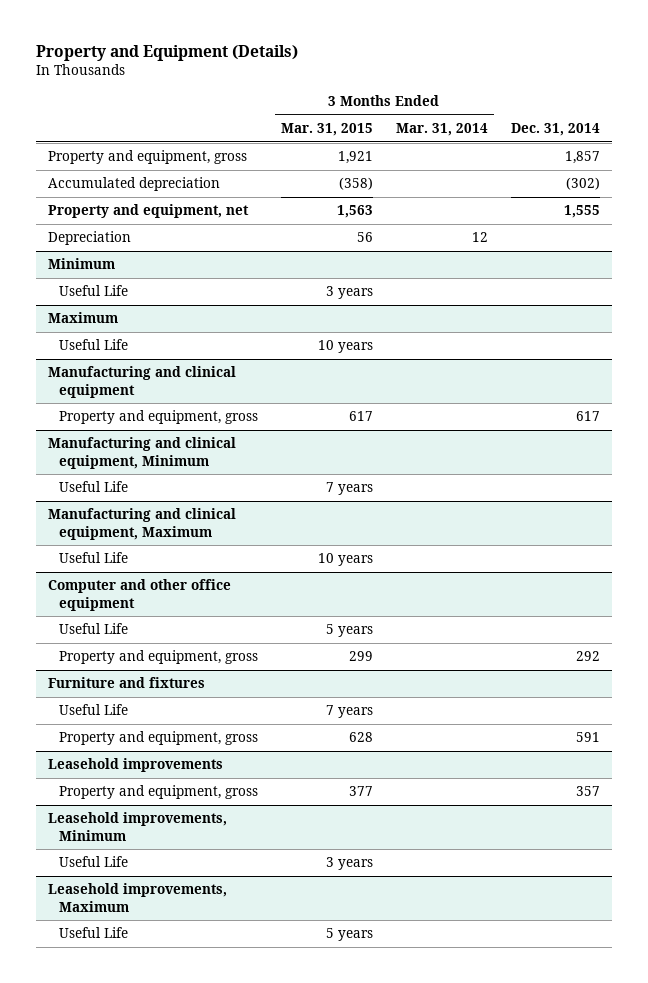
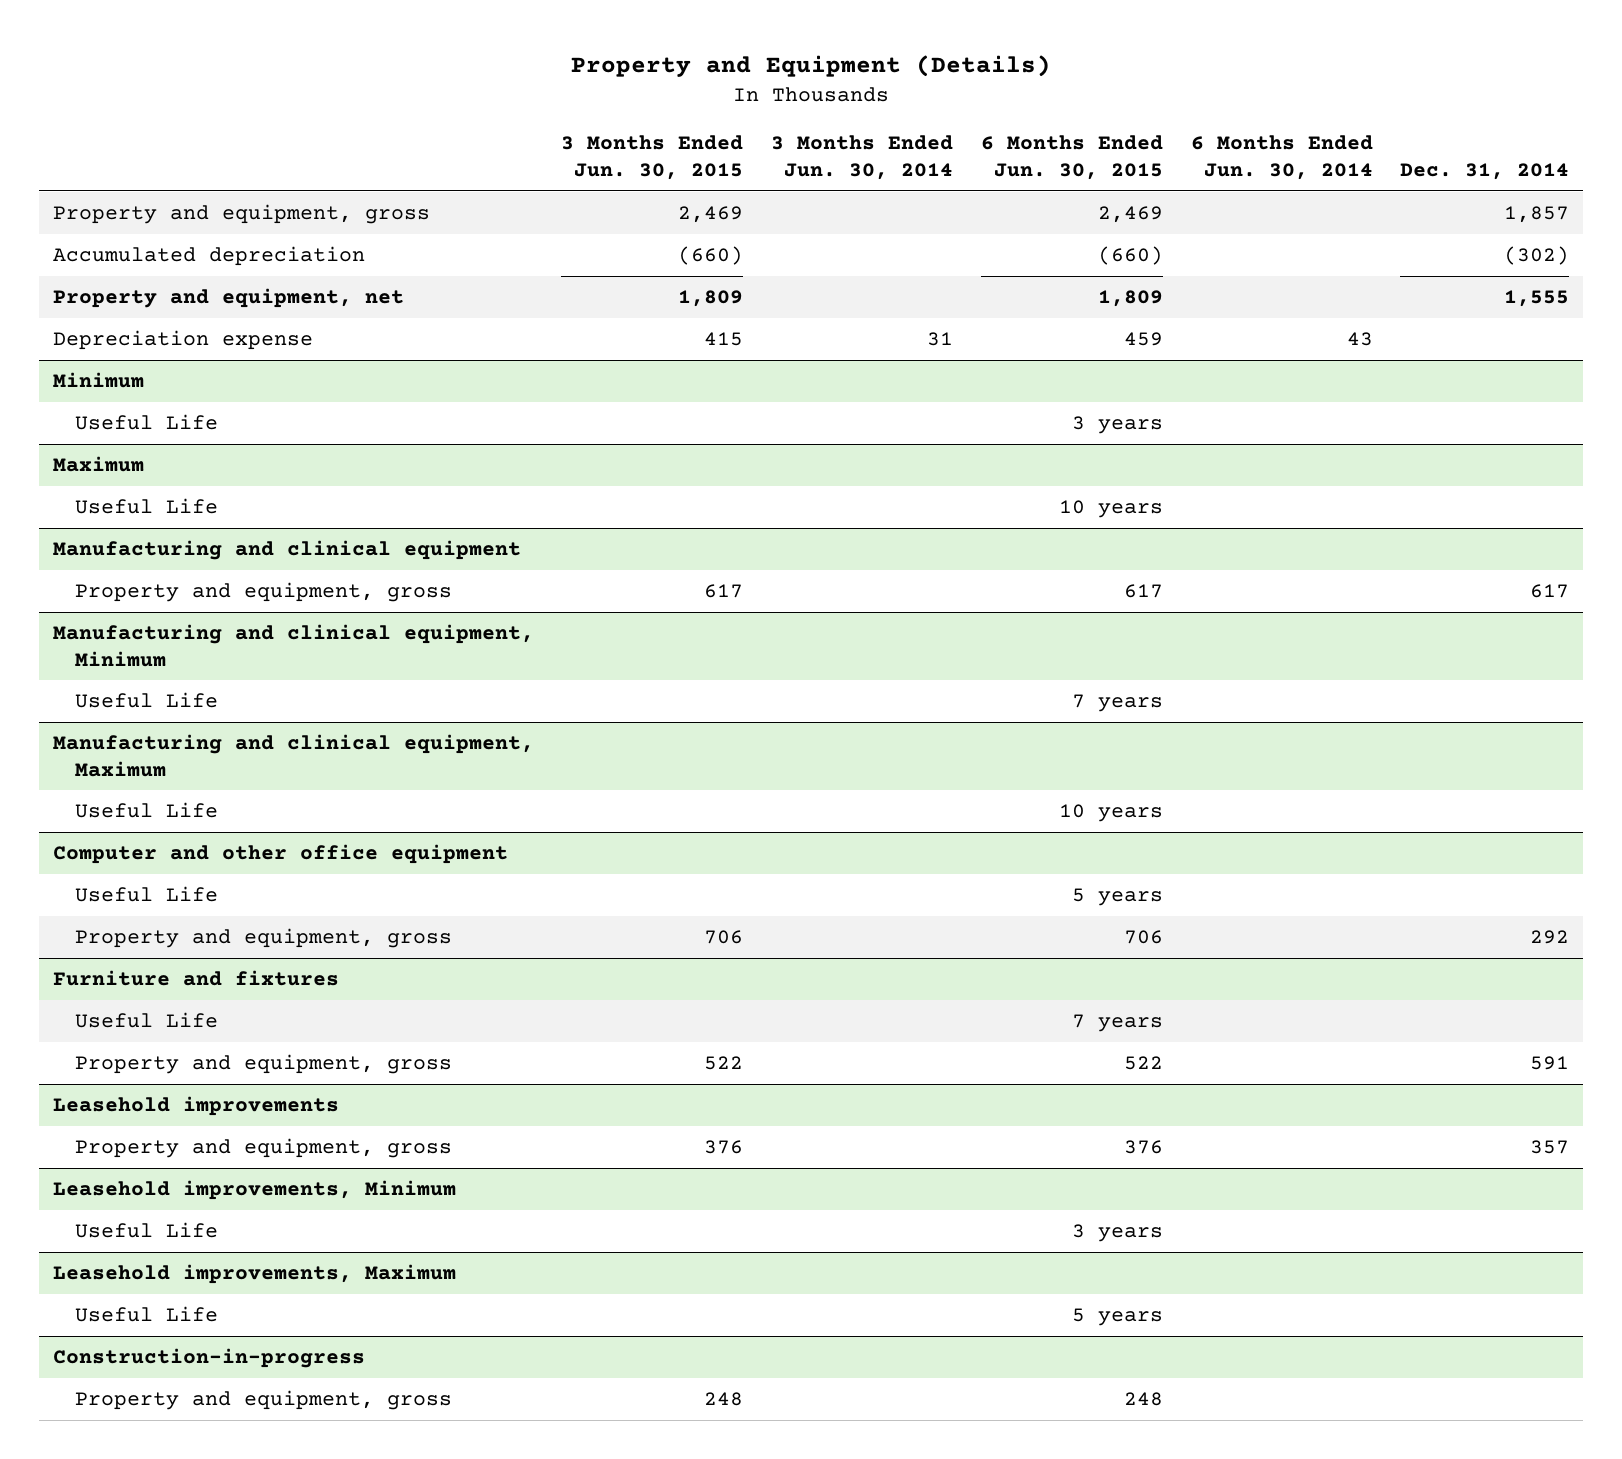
- | 3 Months Ended Mar. 31, 2015 | 3 Months Ended Mar. 31, 2014 | Dec. 31, 2014
+ | 3 Months Ended Jun. 30, 2015 | 3 Months Ended Jun. 30, 2014 | 6 Months Ended Jun. 30, 2015 | 6 Months Ended Jun. 30, 2014 | Dec. 31, 2014
- Depreciation | 56 | 12 |
+ Depreciation expense | 415 | 31 | 459 | 43 |
+ Construction-in-progress
+ Property and equipment, gross | 248 | | 248 | |

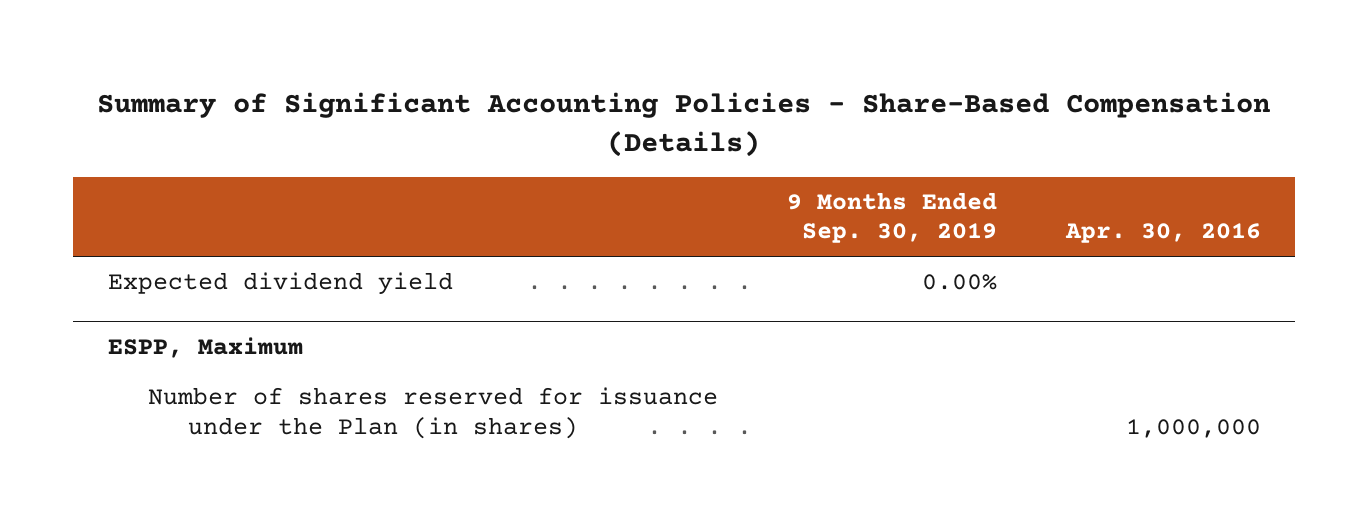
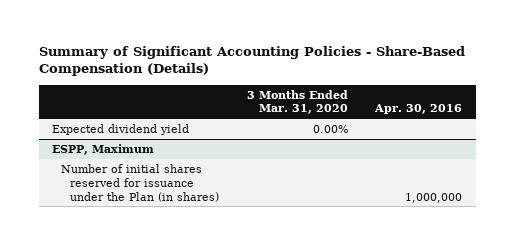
- | 9 Months Ended Sep. 30, 2019 | Apr. 30, 2016
+ | 3 Months Ended Mar. 31, 2020 | Apr. 30, 2016
@ ESPP, Maximum
- Number of shares reserved for issuance under the Plan (in shares) | | 1,000,000
+ Number of initial shares reserved for issuance under the Plan (in shares) | | 1,000,000

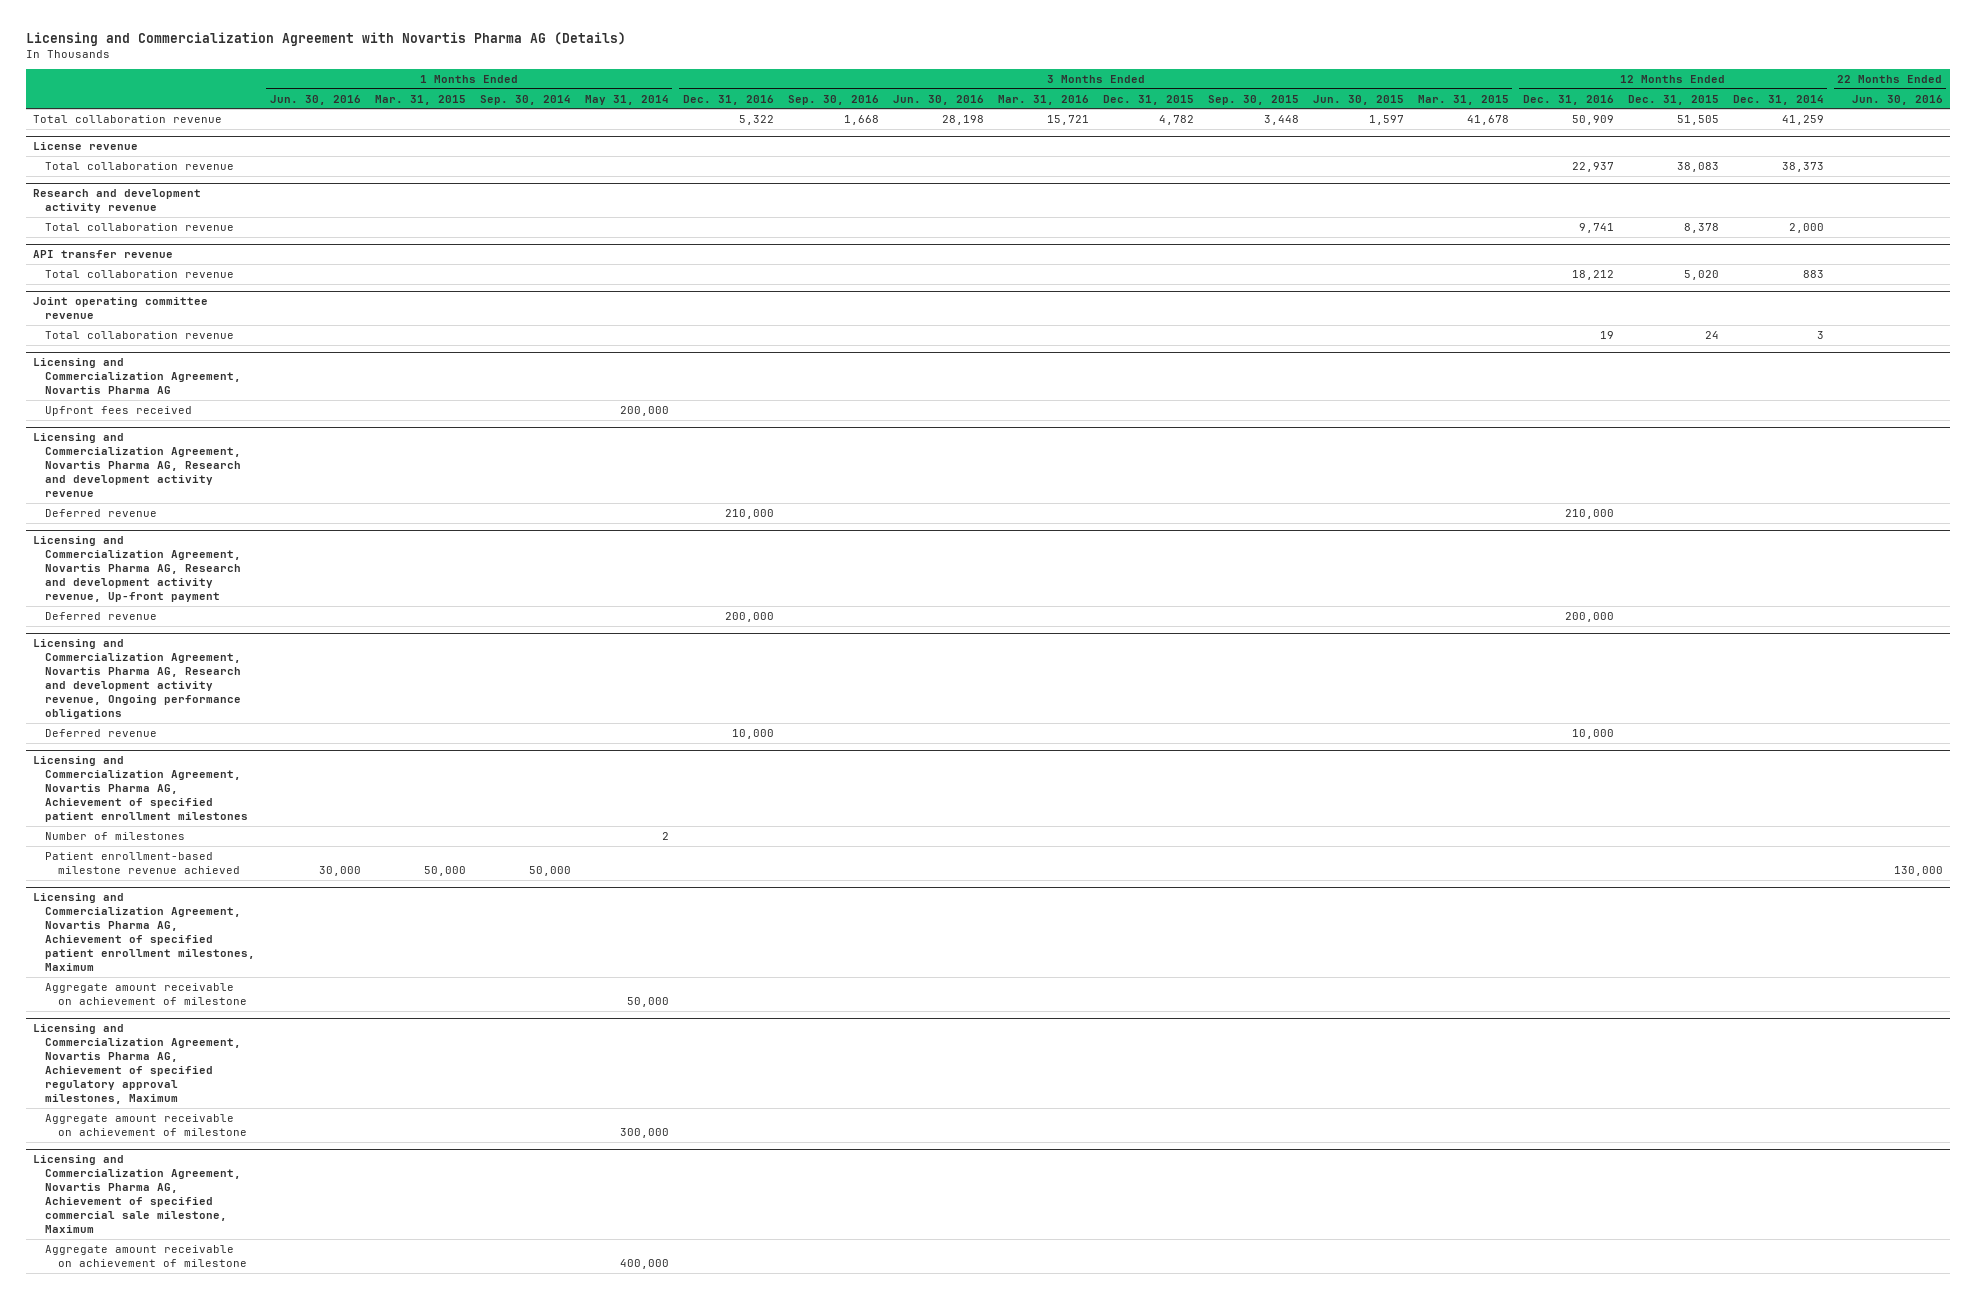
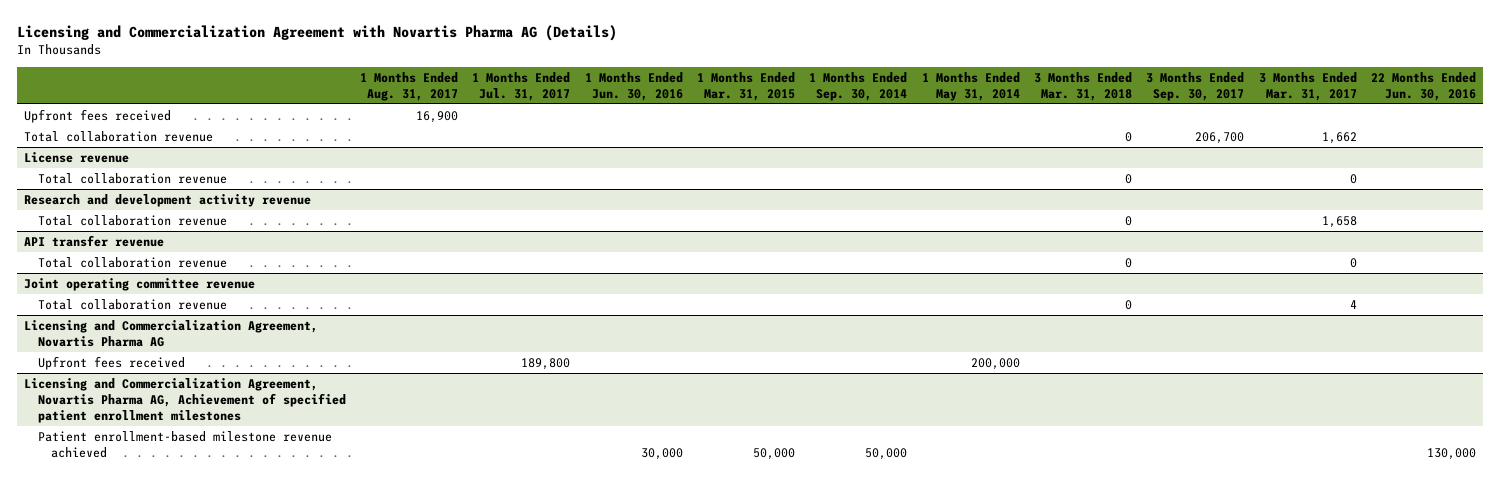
- | 1 Months Ended Jun. 30, 2016 | 1 Months Ended Mar. 31, 2015 | 1 Months Ended Sep. 30, 2014 | 1 Months Ended May 31, 2014 | 3 Months Ended Dec. 31, 2016 | 3 Months Ended Sep. 30, 2016 | 3 Months Ended Jun. 30, 2016 | 3 Months Ended Mar. 31, 2016 | 3 Months Ended Dec. 31, 2015 | 3 Months Ended Sep. 30, 2015 | 3 Months Ended Jun. 30, 2015 | 3 Months Ended Mar. 31, 2015 | 12 Months Ended Dec. 31, 2016 | 12 Months Ended Dec. 31, 2015 | 12 Months Ended Dec. 31, 2014 | 22 Months Ended Jun. 30, 2016
+ | 1 Months Ended Aug. 31, 2017 | 1 Months Ended Jul. 31, 2017 | 1 Months Ended Jun. 30, 2016 | 1 Months Ended Mar. 31, 2015 | 1 Months Ended Sep. 30, 2014 | 1 Months Ended May 31, 2014 | 3 Months Ended Mar. 31, 2018 | 3 Months Ended Sep. 30, 2017 | 3 Months Ended Mar. 31, 2017 | 22 Months Ended Jun. 30, 2016
+ Upfront fees received | 16,900 | | | | | | | | |
- Licensing and Commercialization Agreement, Novartis Pharma AG, Research and development activity revenue
- Deferred revenue | | | | | 210,000 | | | | | | | | 210,000 | | |
- Licensing and Commercialization Agreement, Novartis Pharma AG, Research and development activity revenue, Up-front payment
- Deferred revenue | | | | | 200,000 | | | | | | | | 200,000 | | |
- Licensing and Commercialization Agreement, Novartis Pharma AG, Research and development activity revenue, Ongoing performance obligations
- Deferred revenue | | | | | 10,000 | | | | | | | | 10,000 | | |
@ Licensing and Commercialization Agreement, Novartis Pharma AG, Achievement of specified patient enrollment milestones
- Number of milestones | | | | 2 | | | | | | | | | | | |
- Licensing and Commercialization Agreement, Novartis Pharma AG, Achievement of specified patient enrollment milestones, Maximum
- Aggregate amount receivable on achievement of milestone | | | | 50,000 | | | | | | | | | | | |
- Licensing and Commercialization Agreement, Novartis Pharma AG, Achievement of specified regulatory approval milestones, Maximum
- Aggregate amount receivable on achievement of milestone | | | | 300,000 | | | | | | | | | | | |
- Licensing and Commercialization Agreement, Novartis Pharma AG, Achievement of specified commercial sale milestone, Maximum
- Aggregate amount receivable on achievement of milestone | | | | 400,000 | | | | | | | | | | | |

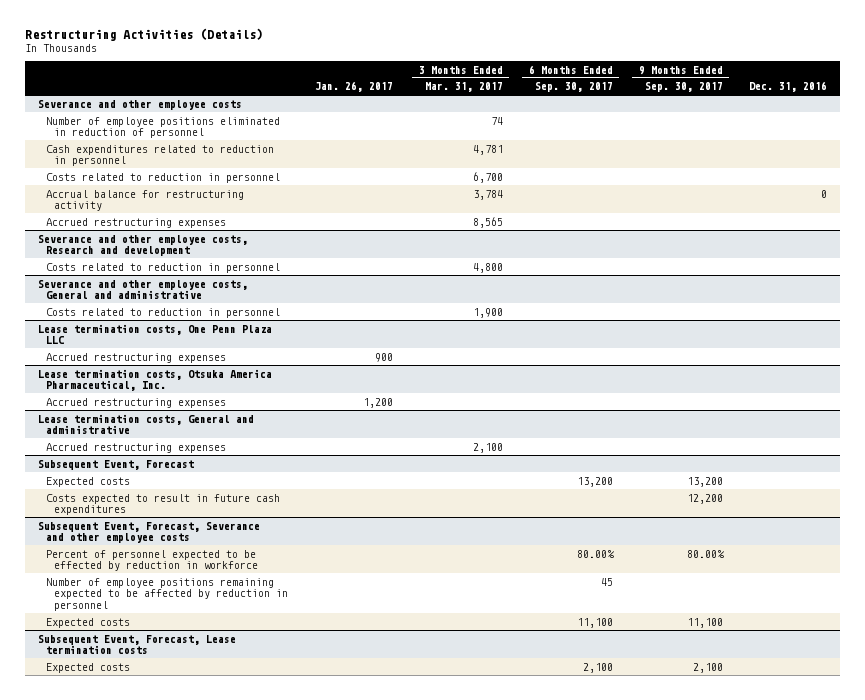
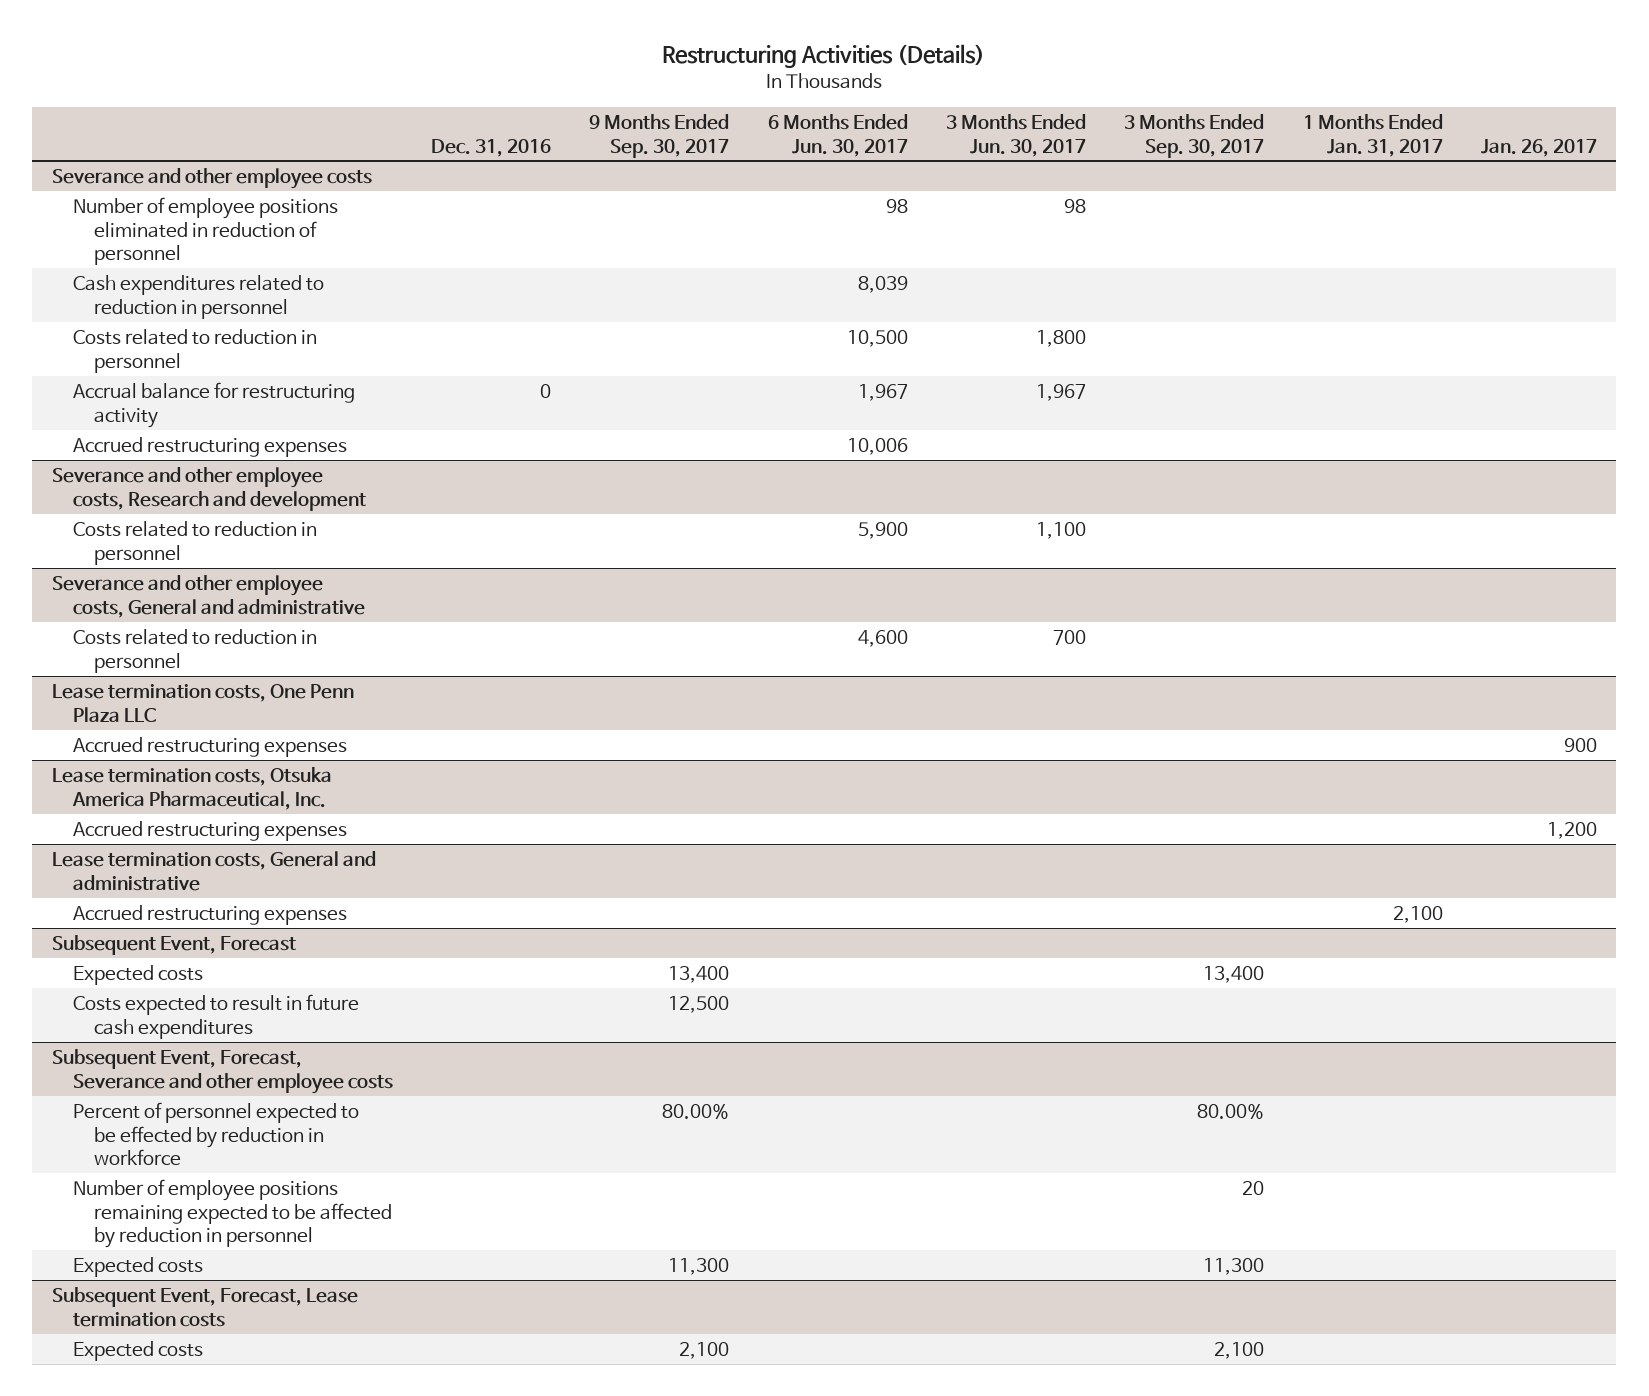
- | Jan. 26, 2017 | 3 Months Ended Mar. 31, 2017 | 6 Months Ended Sep. 30, 2017 | 9 Months Ended Sep. 30, 2017 | Dec. 31, 2016
+ | Dec. 31, 2016 | 9 Months Ended Sep. 30, 2017 | 6 Months Ended Jun. 30, 2017 | 3 Months Ended Jun. 30, 2017 | 3 Months Ended Sep. 30, 2017 | 1 Months Ended Jan. 31, 2017 | Jan. 26, 2017
@ Subsequent Event, Forecast
- Expected costs | | | 13,200 | 13,200 |
- Costs expected to result in future cash expenditures | | | | 12,200 |
+ Expected costs | | 13,400 | | | 13,400 | |
+ Costs expected to result in future cash expenditures | | 12,500 | | | | |
@ Subsequent Event, Forecast, Severance and other employee costs
- Expected costs | | | 11,100 | 11,100 |
+ Expected costs | | 11,300 | | | 11,300 | |

